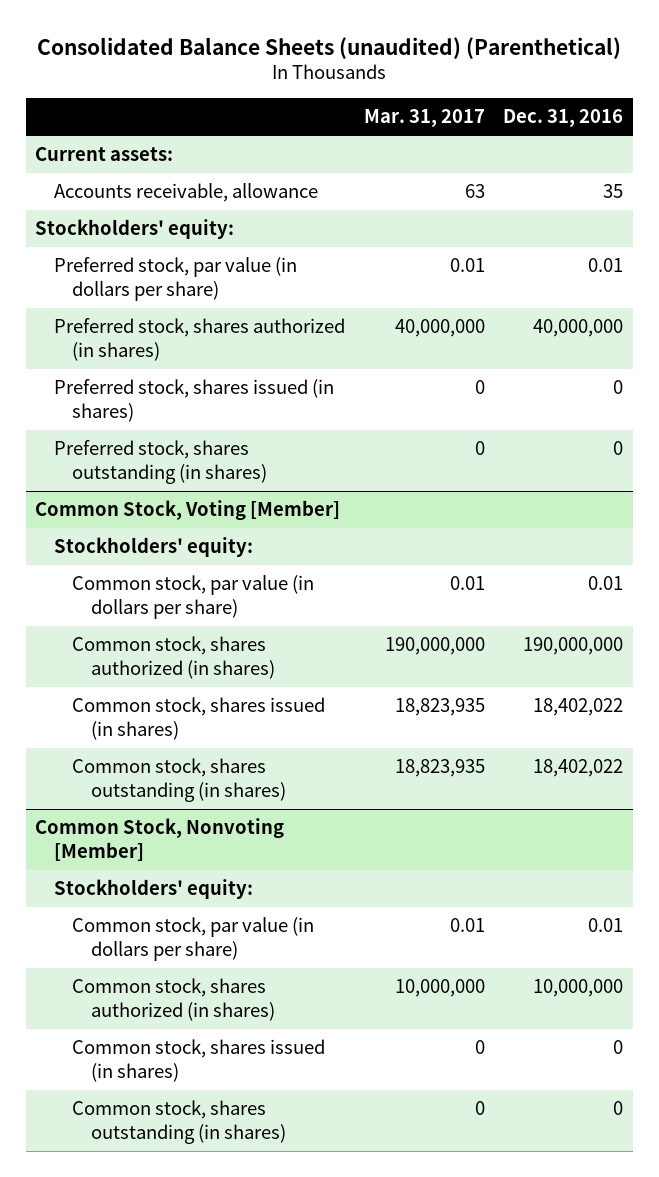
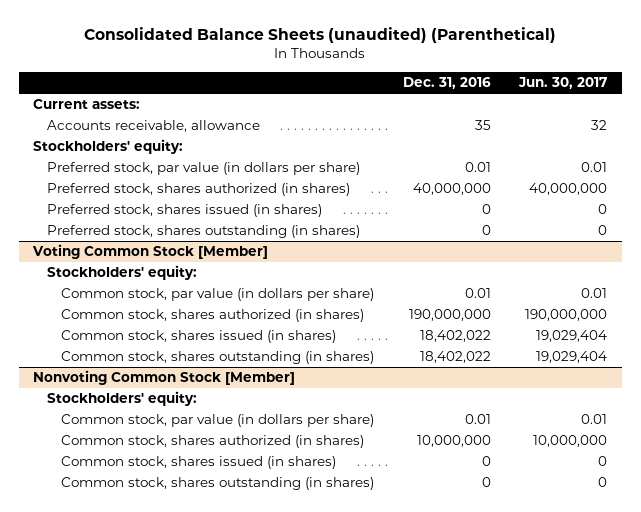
- | Mar. 31, 2017 | Dec. 31, 2016
+ | Dec. 31, 2016 | Jun. 30, 2017
- Common Stock, Voting [Member]
+ Voting Common Stock [Member]
- Common Stock, Nonvoting [Member]
+ Nonvoting Common Stock [Member]

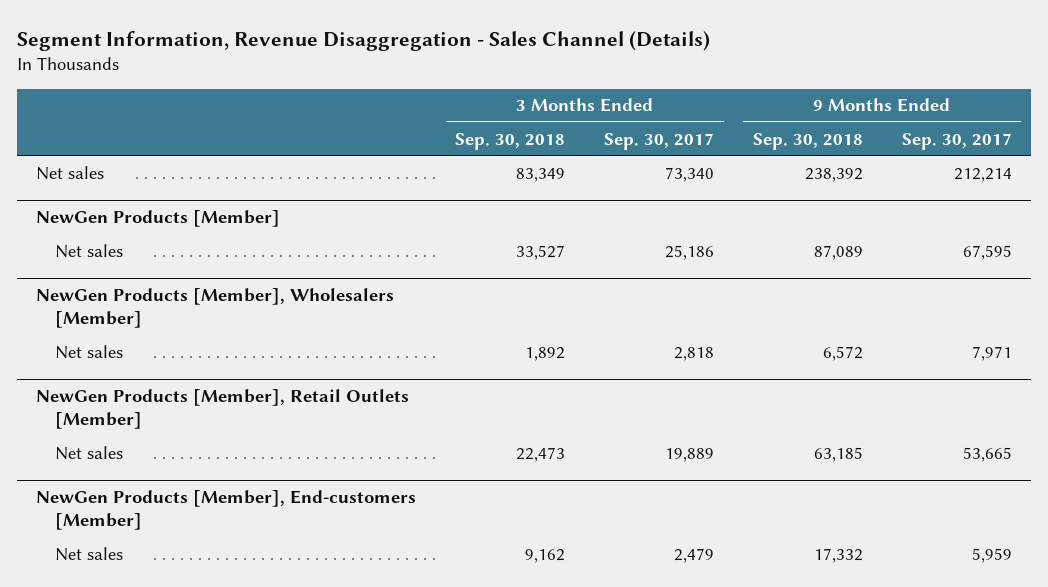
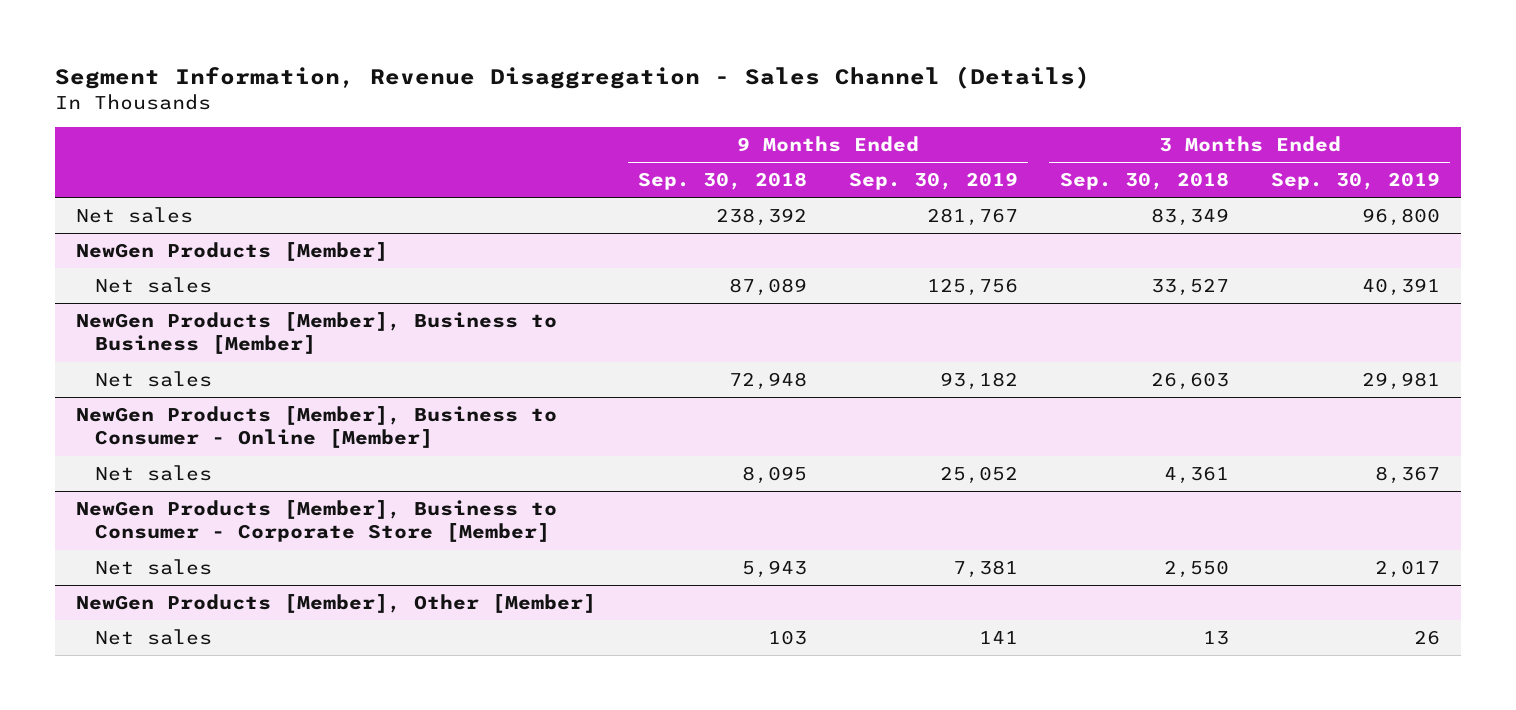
- | 3 Months Ended Sep. 30, 2018 | 3 Months Ended Sep. 30, 2017 | 9 Months Ended Sep. 30, 2018 | 9 Months Ended Sep. 30, 2017
+ | 9 Months Ended Sep. 30, 2018 | 9 Months Ended Sep. 30, 2019 | 3 Months Ended Sep. 30, 2018 | 3 Months Ended Sep. 30, 2019
- NewGen Products [Member], Wholesalers [Member]
- Net sales | 1,892 | 2,818 | 6,572 | 7,971
- NewGen Products [Member], Retail Outlets [Member]
- Net sales | 22,473 | 19,889 | 63,185 | 53,665
- NewGen Products [Member], End-customers [Member]
- Net sales | 9,162 | 2,479 | 17,332 | 5,959
+ NewGen Products [Member], Business to Business [Member]
+ Net sales | 72,948 | 93,182 | 26,603 | 29,981
+ NewGen Products [Member], Business to Consumer - Online [Member]
+ Net sales | 8,095 | 25,052 | 4,361 | 8,367
+ NewGen Products [Member], Business to Consumer - Corporate Store [Member]
+ Net sales | 5,943 | 7,381 | 2,550 | 2,017
+ NewGen Products [Member], Other [Member]
+ Net sales | 103 | 141 | 13 | 26

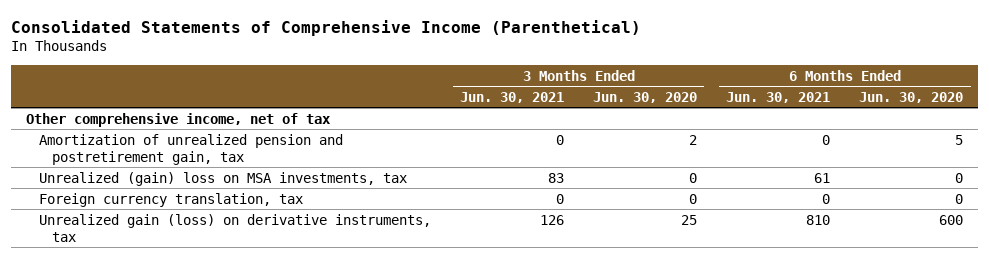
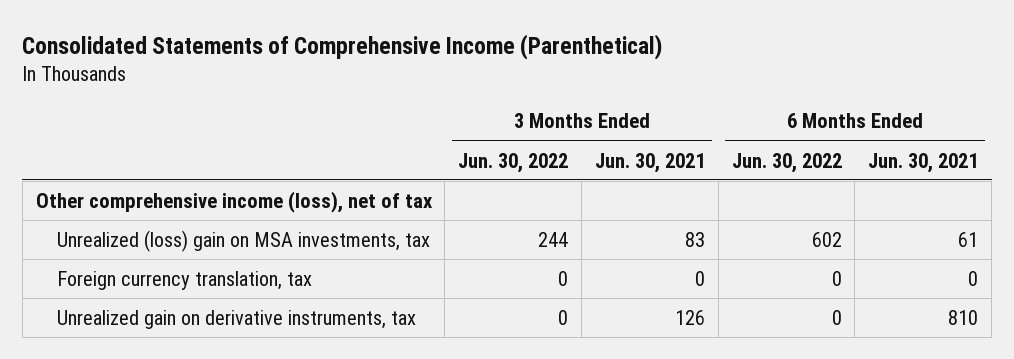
- | 3 Months Ended Jun. 30, 2021 | 3 Months Ended Jun. 30, 2020 | 6 Months Ended Jun. 30, 2021 | 6 Months Ended Jun. 30, 2020
+ | 3 Months Ended Jun. 30, 2022 | 3 Months Ended Jun. 30, 2021 | 6 Months Ended Jun. 30, 2022 | 6 Months Ended Jun. 30, 2021
- Other comprehensive income, net of tax
- Amortization of unrealized pension and postretirement gain, tax | 0 | 2 | 0 | 5
- Unrealized (gain) loss on MSA investments, tax | 83 | 0 | 61 | 0
+ Other comprehensive income (loss), net of tax
+ Unrealized (loss) gain on MSA investments, tax | 244 | 83 | 602 | 61
- Unrealized gain (loss) on derivative instruments, tax | 126 | 25 | 810 | 600
+ Unrealized gain on derivative instruments, tax | 0 | 126 | 0 | 810

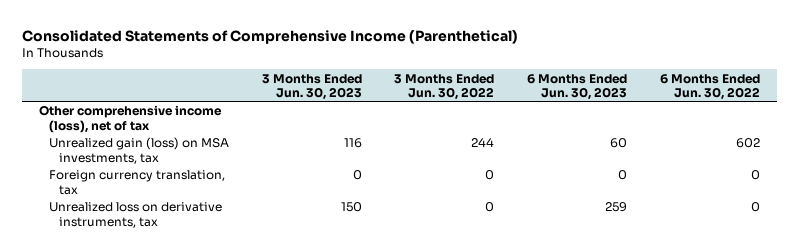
- | 3 Months Ended Jun. 30, 2022 | 3 Months Ended Jun. 30, 2021 | 6 Months Ended Jun. 30, 2022 | 6 Months Ended Jun. 30, 2021
+ | 3 Months Ended Jun. 30, 2023 | 3 Months Ended Jun. 30, 2022 | 6 Months Ended Jun. 30, 2023 | 6 Months Ended Jun. 30, 2022
- Unrealized (loss) gain on MSA investments, tax | 244 | 83 | 602 | 61
+ Unrealized gain (loss) on MSA investments, tax | 116 | 244 | 60 | 602
- Unrealized gain on derivative instruments, tax | 0 | 126 | 0 | 810
+ Unrealized loss on derivative instruments, tax | 150 | 0 | 259 | 0

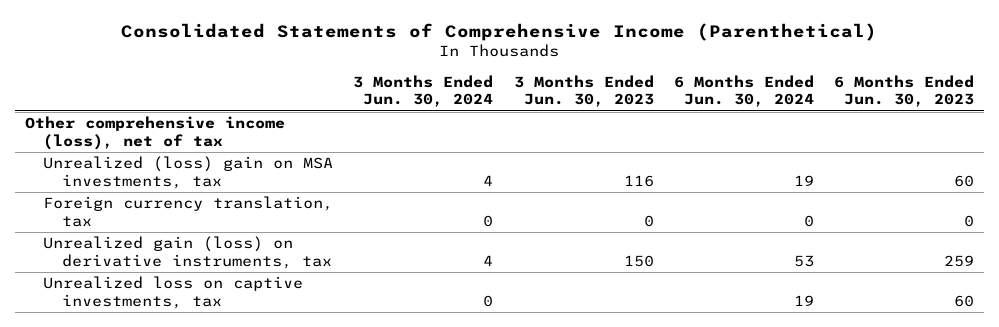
- | 3 Months Ended Jun. 30, 2023 | 3 Months Ended Jun. 30, 2022 | 6 Months Ended Jun. 30, 2023 | 6 Months Ended Jun. 30, 2022
+ | 3 Months Ended Jun. 30, 2024 | 3 Months Ended Jun. 30, 2023 | 6 Months Ended Jun. 30, 2024 | 6 Months Ended Jun. 30, 2023
- Unrealized gain (loss) on MSA investments, tax | 116 | 244 | 60 | 602
+ Unrealized (loss) gain on MSA investments, tax | 4 | 116 | 19 | 60
- Unrealized loss on derivative instruments, tax | 150 | 0 | 259 | 0
+ Unrealized gain (loss) on derivative instruments, tax | 4 | 150 | 53 | 259
+ Unrealized loss on captive investments, tax | 0 | | 19 | 60

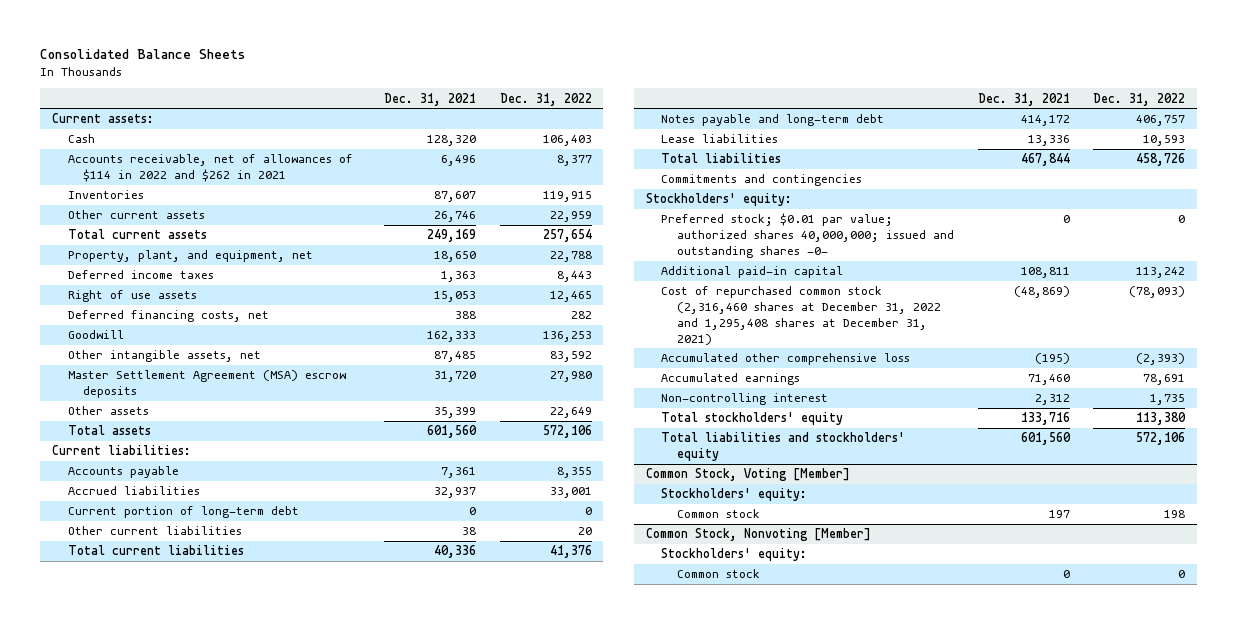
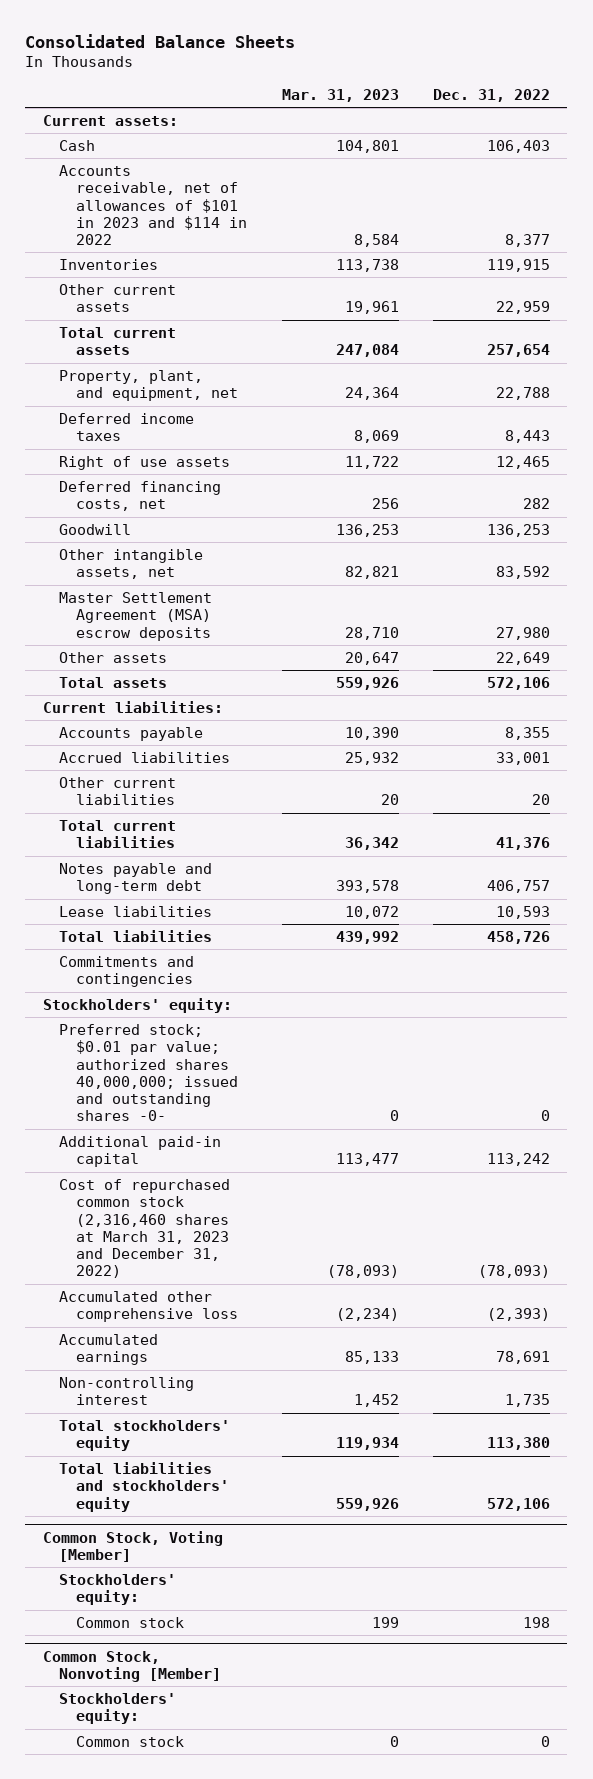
- | Dec. 31, 2021 | Dec. 31, 2022
+ | Mar. 31, 2023 | Dec. 31, 2022
- Accounts receivable, net of allowances of $114 in 2022 and $262 in 2021 | 6,496 | 8,377
+ Accounts receivable, net of allowances of $101 in 2023 and $114 in 2022 | 8,584 | 8,377
- Current portion of long-term debt | 0 | 0
- Cost of repurchased common stock (2,316,460 shares at December 31, 2022 and 1,295,408 shares at December 31, 2021) | (48,869) | (78,093)
+ Cost of repurchased common stock (2,316,460 shares at March 31, 2023 and December 31, 2022) | (78,093) | (78,093)

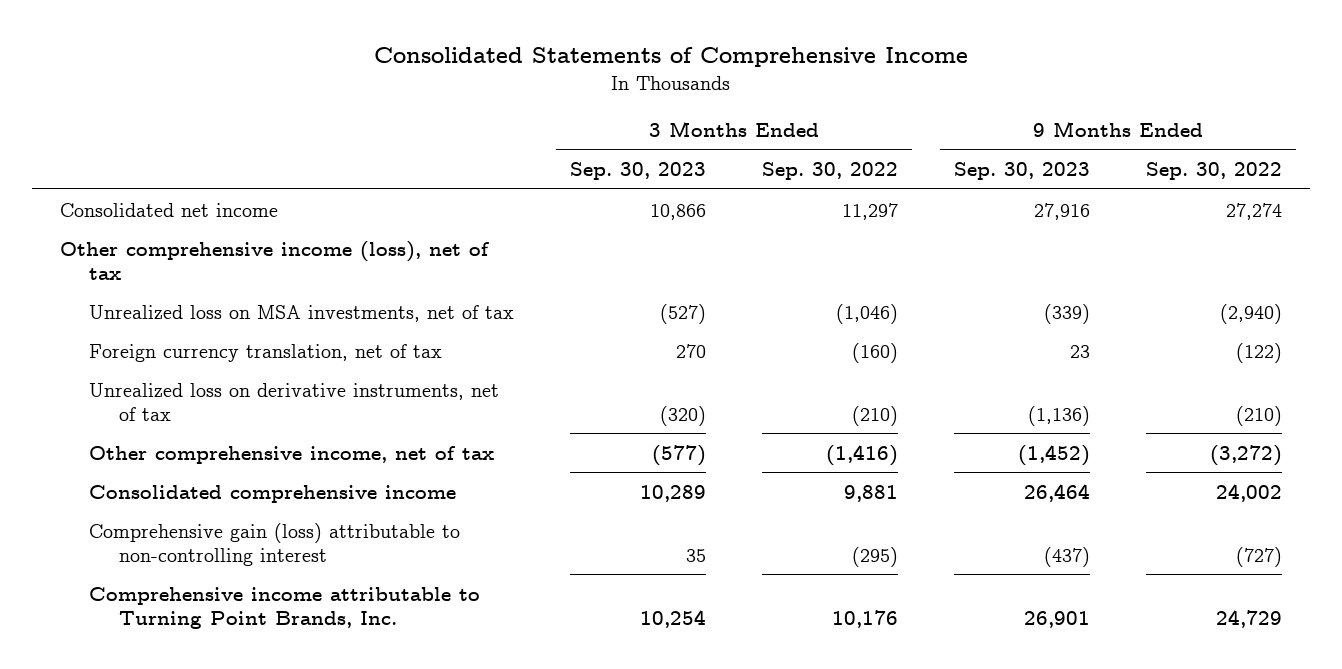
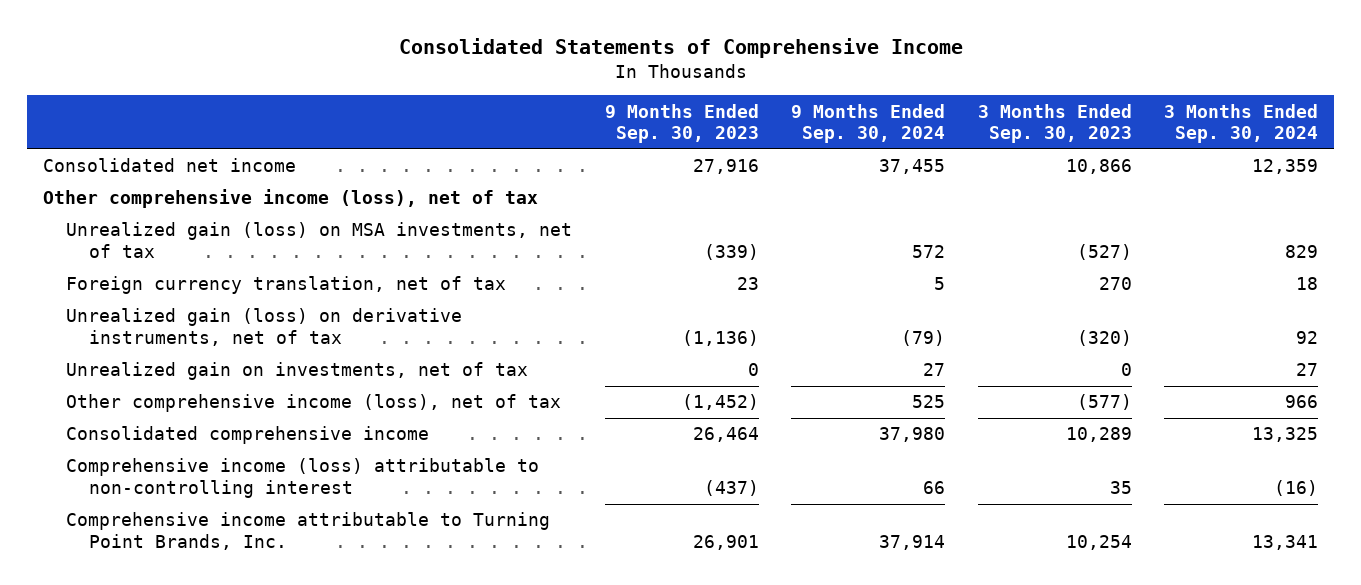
- | 3 Months Ended Sep. 30, 2023 | 3 Months Ended Sep. 30, 2022 | 9 Months Ended Sep. 30, 2023 | 9 Months Ended Sep. 30, 2022
+ | 9 Months Ended Sep. 30, 2023 | 9 Months Ended Sep. 30, 2024 | 3 Months Ended Sep. 30, 2023 | 3 Months Ended Sep. 30, 2024
- Unrealized loss on MSA investments, net of tax | (527) | (1,046) | (339) | (2,940)
+ Unrealized gain (loss) on MSA investments, net of tax | (339) | 572 | (527) | 829
- Unrealized loss on derivative instruments, net of tax | (320) | (210) | (1,136) | (210)
- Other comprehensive income, net of tax | (577) | (1,416) | (1,452) | (3,272)
+ Unrealized gain (loss) on derivative instruments, net of tax | (1,136) | (79) | (320) | 92
+ Unrealized gain on investments, net of tax | 0 | 27 | 0 | 27
+ Other comprehensive income (loss), net of tax | (1,452) | 525 | (577) | 966
- Comprehensive gain (loss) attributable to non-controlling interest | 35 | (295) | (437) | (727)
+ Comprehensive income (loss) attributable to non-controlling interest | (437) | 66 | 35 | (16)

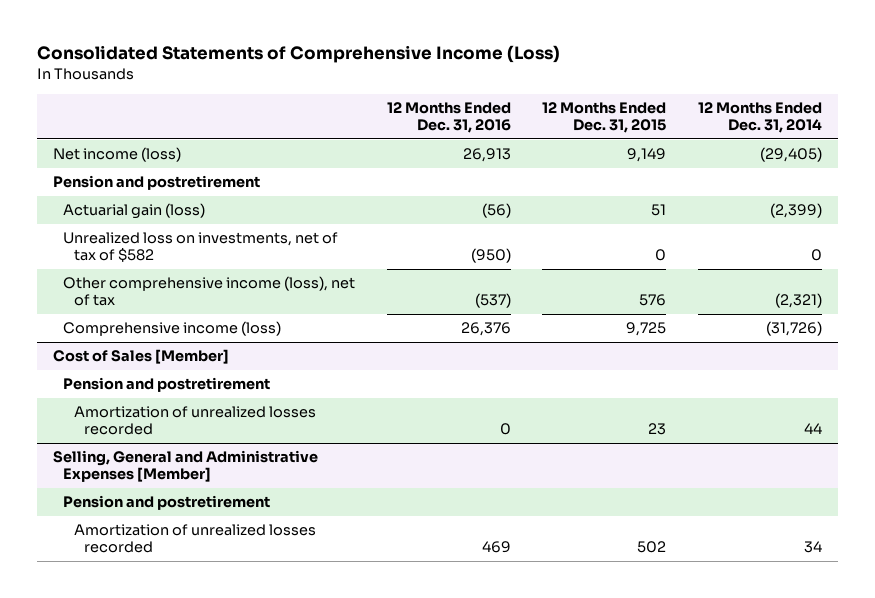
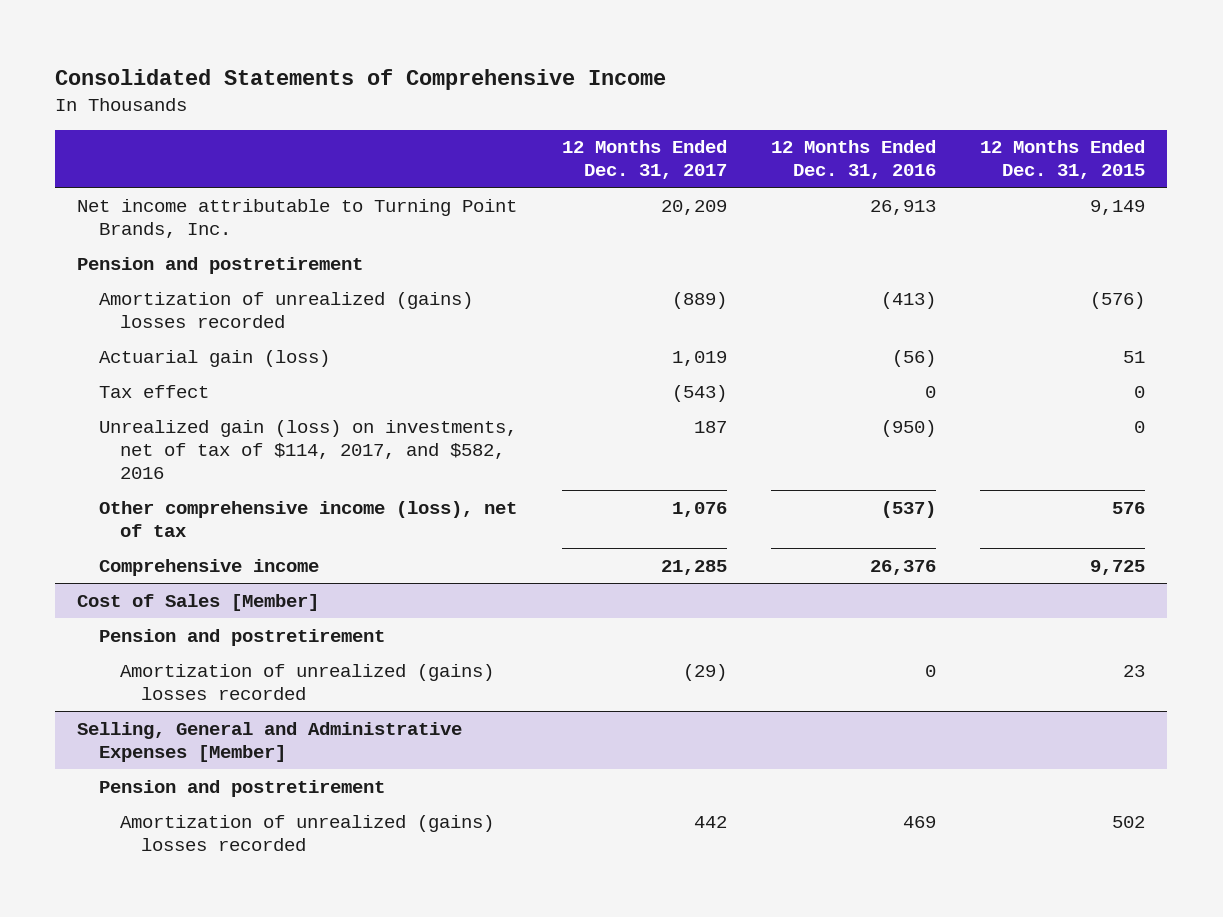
- Consolidated Statements of Comprehensive Income (Loss)
+ Consolidated Statements of Comprehensive Income
- | 12 Months Ended Dec. 31, 2016 | 12 Months Ended Dec. 31, 2015 | 12 Months Ended Dec. 31, 2014
+ | 12 Months Ended Dec. 31, 2017 | 12 Months Ended Dec. 31, 2016 | 12 Months Ended Dec. 31, 2015
- Net income (loss) | 26,913 | 9,149 | (29,405)
+ Net income attributable to Turning Point Brands, Inc. | 20,209 | 26,913 | 9,149
+ Amortization of unrealized (gains) losses recorded | (889) | (413) | (576)
- Unrealized loss on investments, net of tax of $582 | (950) | 0 | 0
+ Tax effect | (543) | 0 | 0
+ Unrealized gain (loss) on investments, net of tax of $114, 2017, and $582, 2016 | 187 | (950) | 0
- Comprehensive income (loss) | 26,376 | 9,725 | (31,726)
+ Comprehensive income | 21,285 | 26,376 | 9,725
@ Cost of Sales [Member]
- Amortization of unrealized losses recorded | 0 | 23 | 44
+ Amortization of unrealized (gains) losses recorded | (29) | 0 | 23
@ Selling, General and Administrative Expenses [Member]
- Amortization of unrealized losses recorded | 469 | 502 | 34
+ Amortization of unrealized (gains) losses recorded | 442 | 469 | 502

